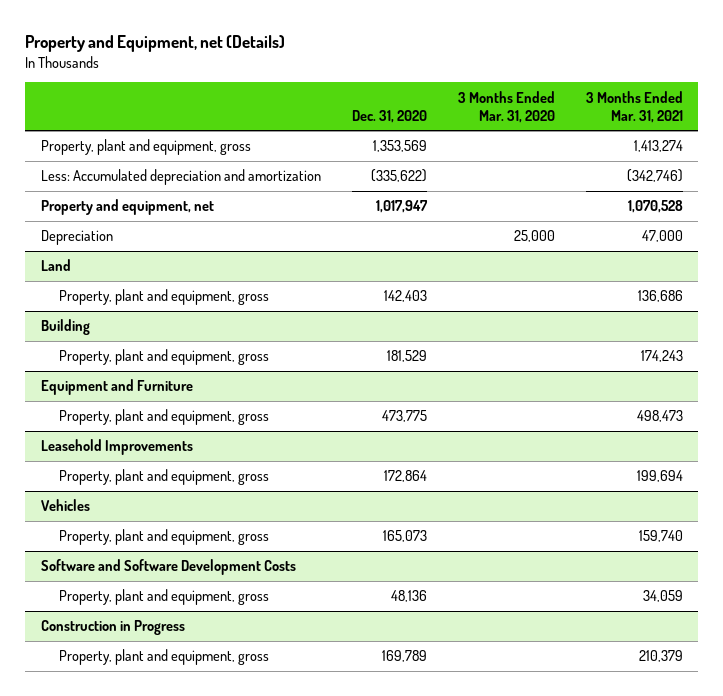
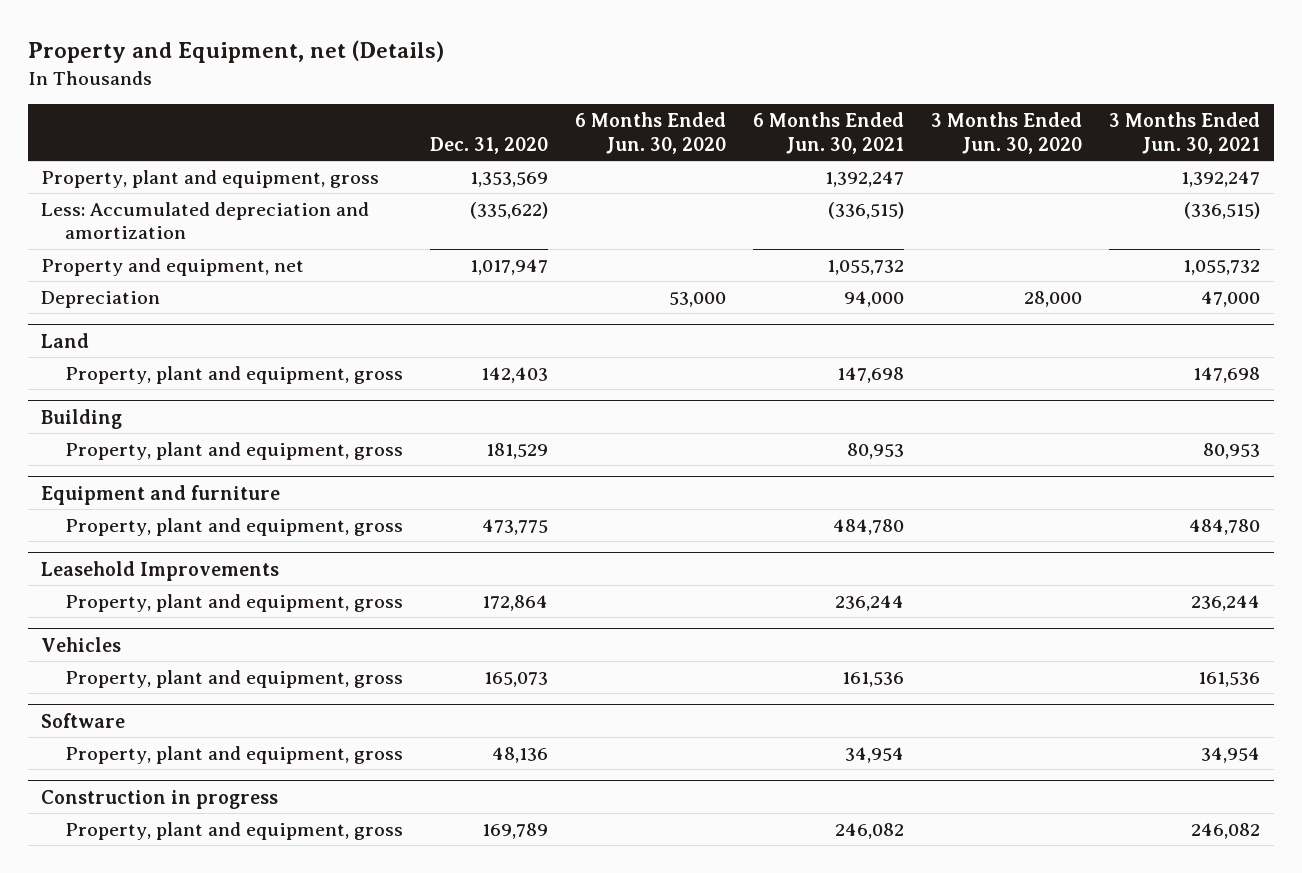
- | Dec. 31, 2020 | 3 Months Ended Mar. 31, 2020 | 3 Months Ended Mar. 31, 2021
+ | Dec. 31, 2020 | 6 Months Ended Jun. 30, 2020 | 6 Months Ended Jun. 30, 2021 | 3 Months Ended Jun. 30, 2020 | 3 Months Ended Jun. 30, 2021
- Equipment and Furniture
+ Equipment and furniture
- Software and Software Development Costs
+ Software
- Construction in Progress
+ Construction in progress

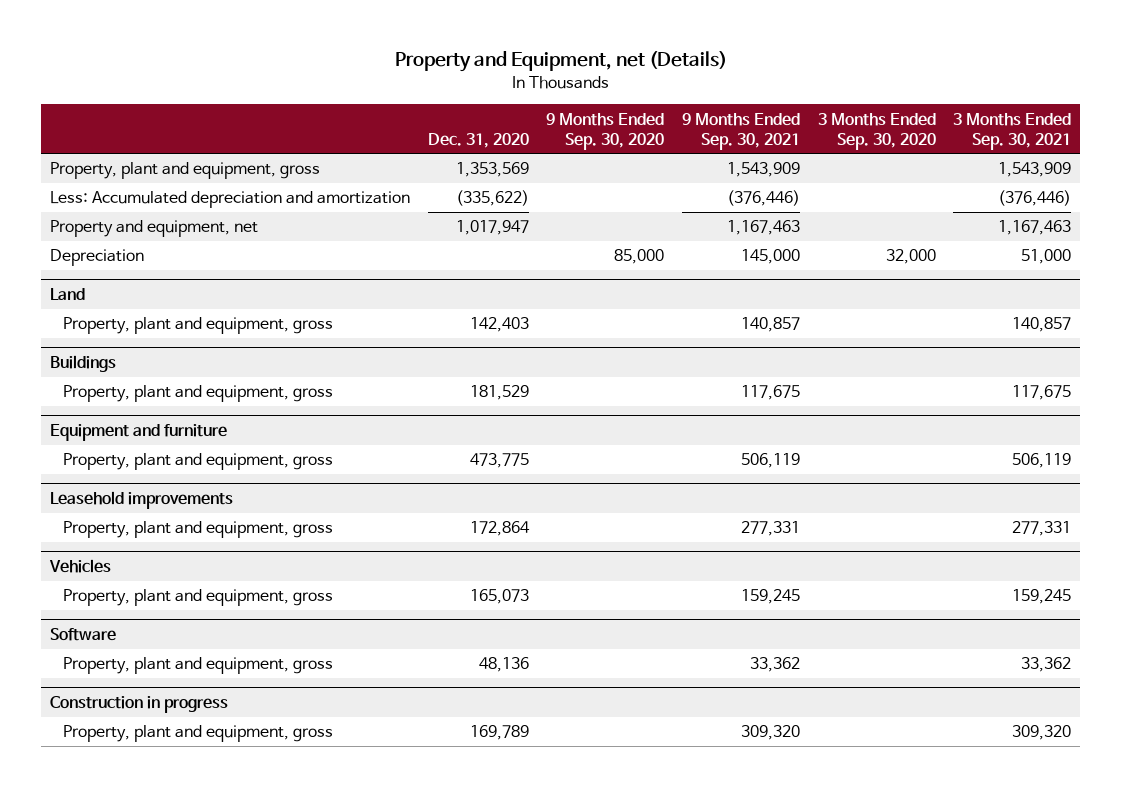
- | Dec. 31, 2020 | 6 Months Ended Jun. 30, 2020 | 6 Months Ended Jun. 30, 2021 | 3 Months Ended Jun. 30, 2020 | 3 Months Ended Jun. 30, 2021
+ | Dec. 31, 2020 | 9 Months Ended Sep. 30, 2020 | 9 Months Ended Sep. 30, 2021 | 3 Months Ended Sep. 30, 2020 | 3 Months Ended Sep. 30, 2021
- Building
+ Buildings
- Leasehold Improvements
+ Leasehold improvements

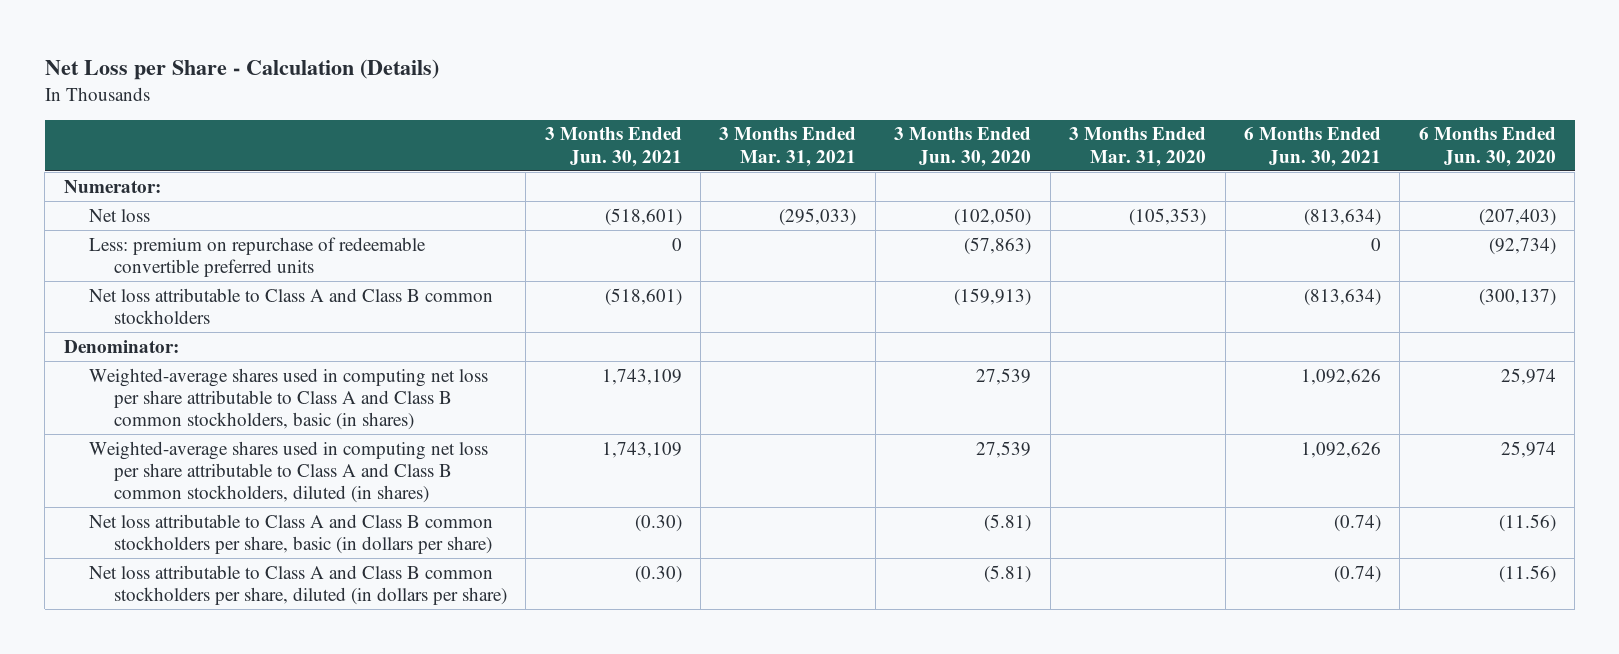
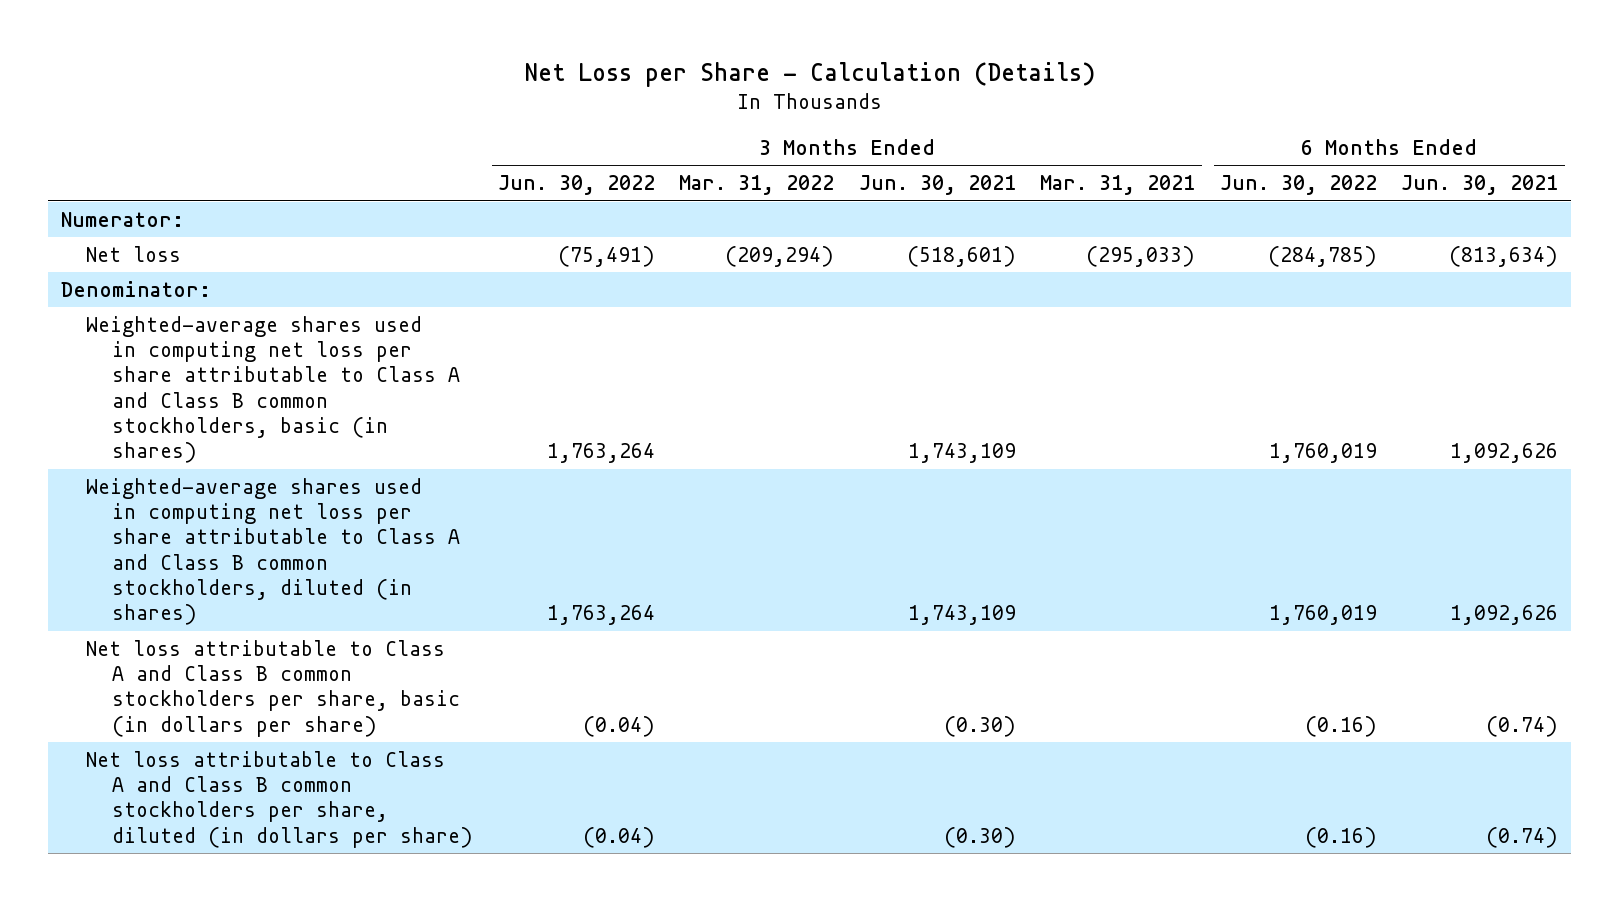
- | 3 Months Ended Jun. 30, 2021 | 3 Months Ended Mar. 31, 2021 | 3 Months Ended Jun. 30, 2020 | 3 Months Ended Mar. 31, 2020 | 6 Months Ended Jun. 30, 2021 | 6 Months Ended Jun. 30, 2020
+ | 3 Months Ended Jun. 30, 2022 | 3 Months Ended Mar. 31, 2022 | 3 Months Ended Jun. 30, 2021 | 3 Months Ended Mar. 31, 2021 | 6 Months Ended Jun. 30, 2022 | 6 Months Ended Jun. 30, 2021
- Less: premium on repurchase of redeemable convertible preferred units | 0 | | (57,863) | | 0 | (92,734)
- Net loss attributable to Class A and Class B common stockholders | (518,601) | | (159,913) | | (813,634) | (300,137)

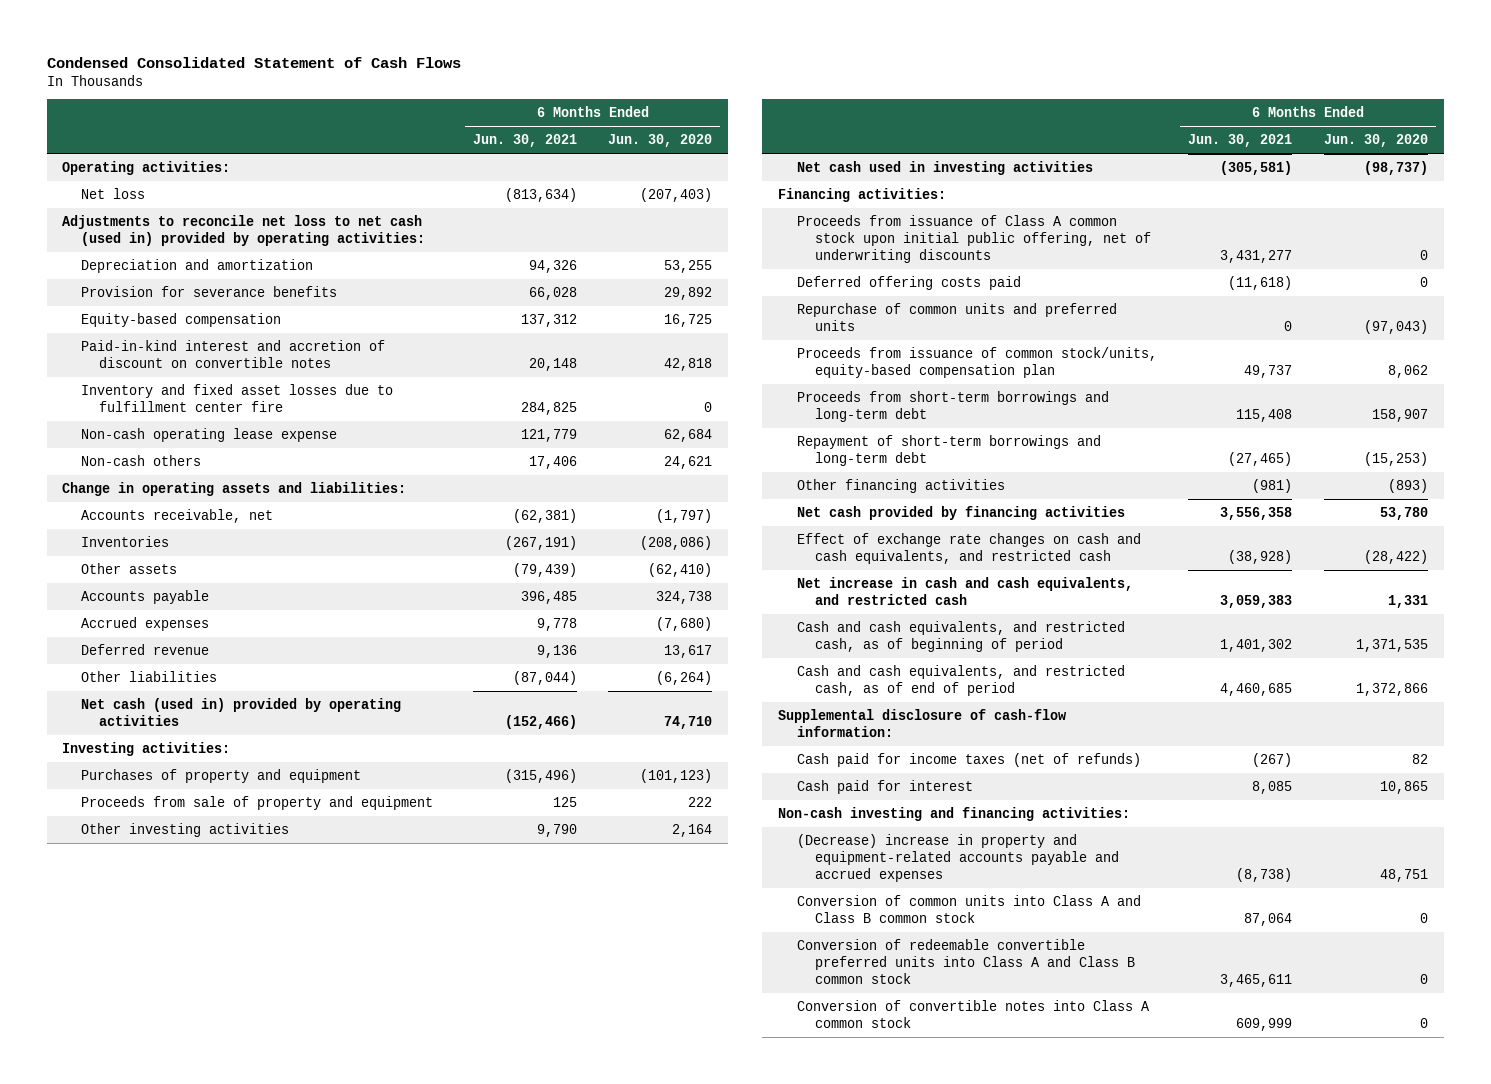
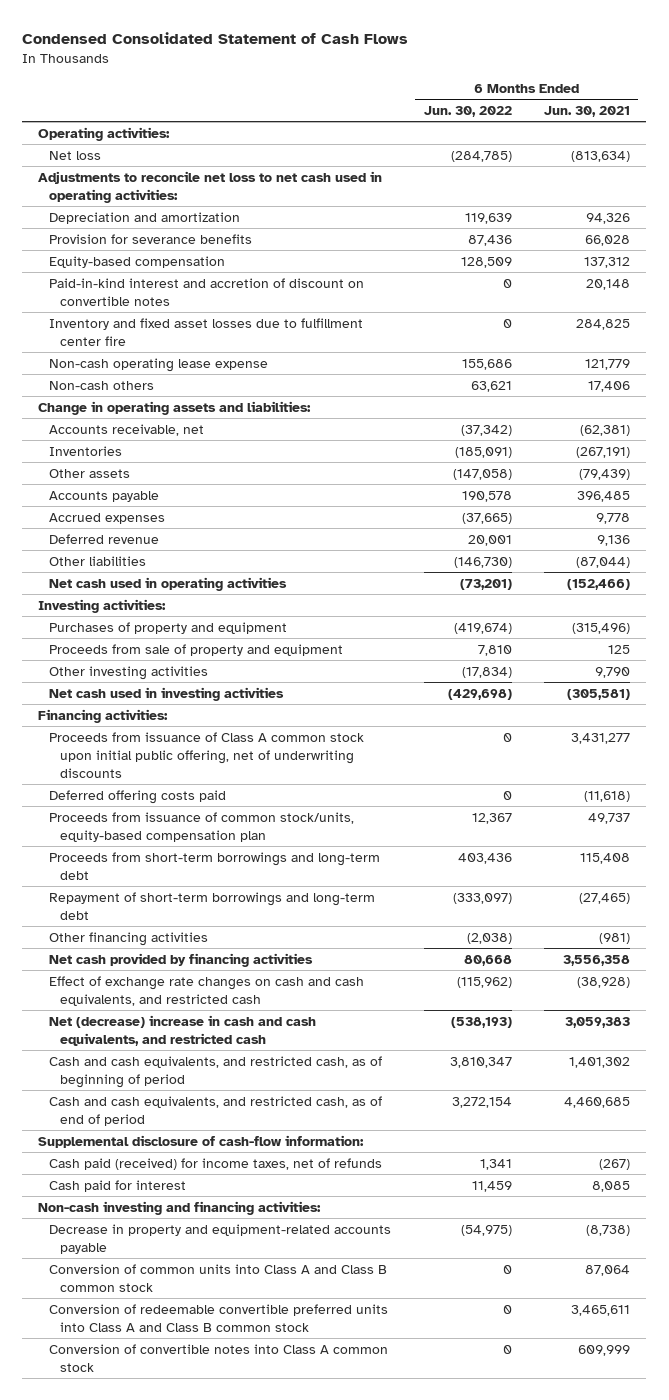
- | 6 Months Ended Jun. 30, 2021 | 6 Months Ended Jun. 30, 2020
+ | 6 Months Ended Jun. 30, 2022 | 6 Months Ended Jun. 30, 2021
- Adjustments to reconcile net loss to net cash (used in) provided by operating activities:
+ Adjustments to reconcile net loss to net cash used in operating activities:
- Net cash (used in) provided by operating activities | (152,466) | 74,710
+ Net cash used in operating activities | (73,201) | (152,466)
- Repurchase of common units and preferred units | 0 | (97,043)
- Net increase in cash and cash equivalents, and restricted cash | 3,059,383 | 1,331
+ Net (decrease) increase in cash and cash equivalents, and restricted cash | (538,193) | 3,059,383
- Cash paid for income taxes (net of refunds) | (267) | 82
+ Cash paid (received) for income taxes, net of refunds | 1,341 | (267)
- (Decrease) increase in property and equipment-related accounts payable and accrued expenses | (8,738) | 48,751
+ Decrease in property and equipment-related accounts payable | (54,975) | (8,738)

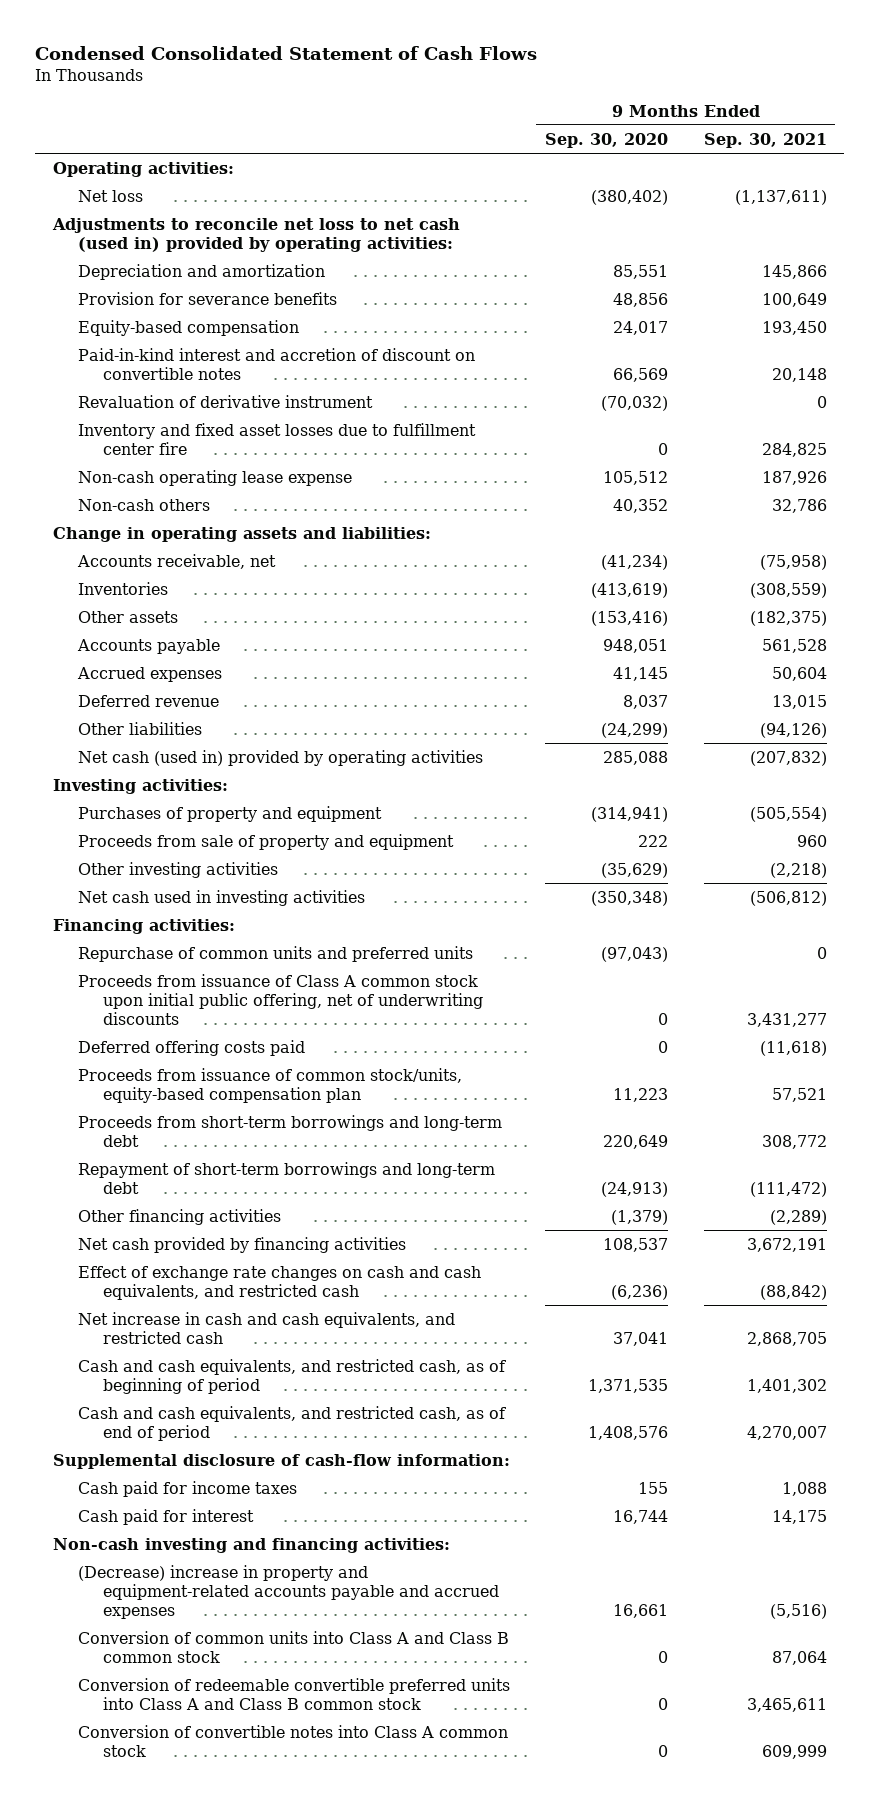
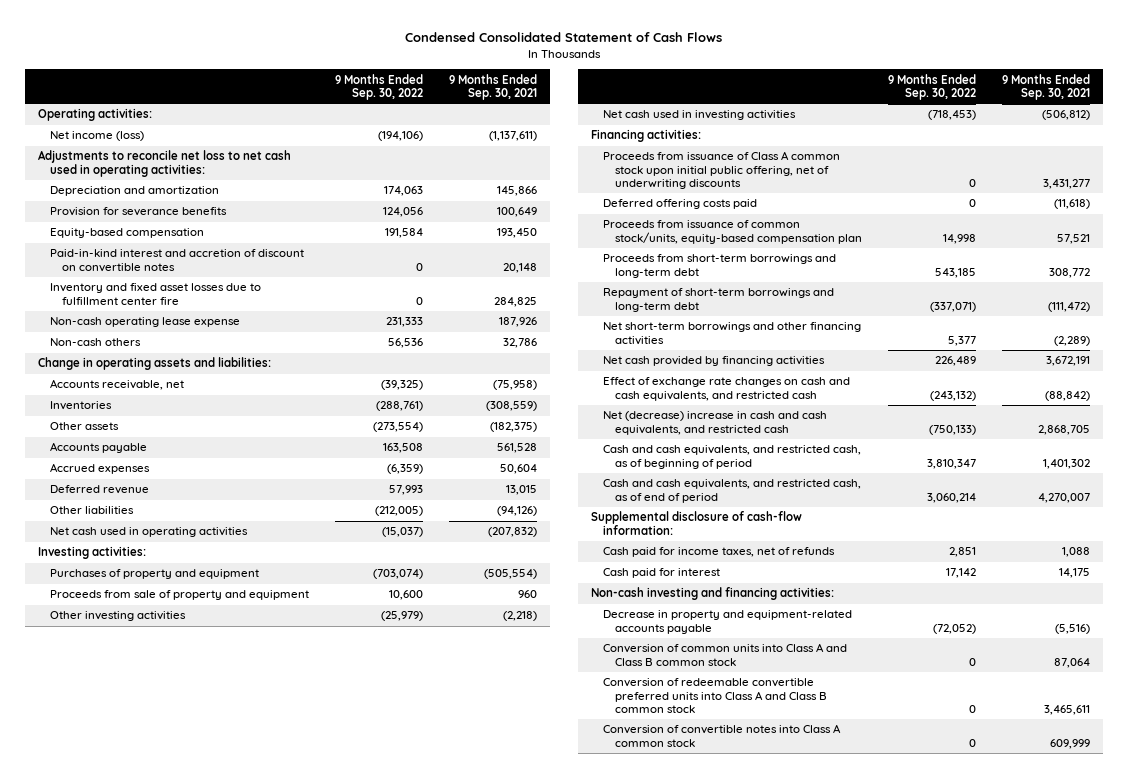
- | 9 Months Ended Sep. 30, 2020 | 9 Months Ended Sep. 30, 2021
+ | 9 Months Ended Sep. 30, 2022 | 9 Months Ended Sep. 30, 2021
- Net loss | (380,402) | (1,137,611)
- Adjustments to reconcile net loss to net cash (used in) provided by operating activities:
+ Net income (loss) | (194,106) | (1,137,611)
+ Adjustments to reconcile net loss to net cash used in operating activities:
- Revaluation of derivative instrument | (70,032) | 0
- Net cash (used in) provided by operating activities | 285,088 | (207,832)
+ Net cash used in operating activities | (15,037) | (207,832)
- Repurchase of common units and preferred units | (97,043) | 0
- Other financing activities | (1,379) | (2,289)
+ Net short-term borrowings and other financing activities | 5,377 | (2,289)
- Net increase in cash and cash equivalents, and restricted cash | 37,041 | 2,868,705
+ Net (decrease) increase in cash and cash equivalents, and restricted cash | (750,133) | 2,868,705
- Cash paid for income taxes | 155 | 1,088
+ Cash paid for income taxes, net of refunds | 2,851 | 1,088
- (Decrease) increase in property and equipment-related accounts payable and accrued expenses | 16,661 | (5,516)
+ Decrease in property and equipment-related accounts payable | (72,052) | (5,516)

